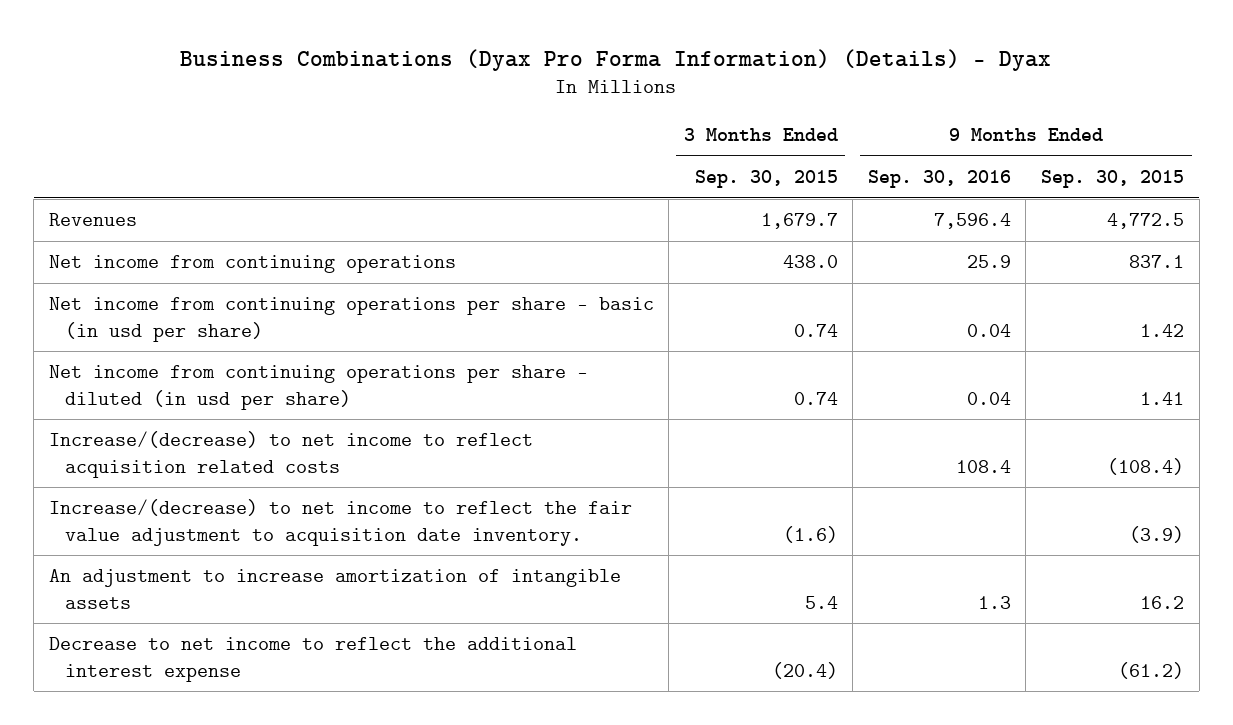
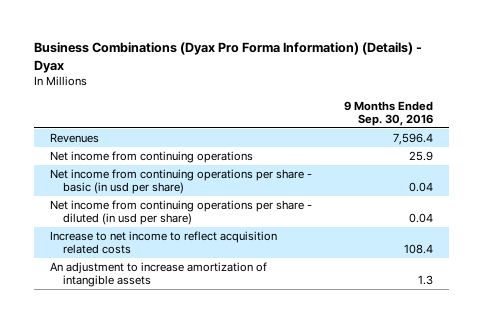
- | 3 Months Ended Sep. 30, 2015 | 9 Months Ended Sep. 30, 2016 | 9 Months Ended Sep. 30, 2015
+ | 9 Months Ended Sep. 30, 2016
- Increase/(decrease) to net income to reflect acquisition related costs | | 108.4 | (108.4)
- Increase/(decrease) to net income to reflect the fair value adjustment to acquisition date inventory. | (1.6) | | (3.9)
+ Increase to net income to reflect acquisition related costs | 108.4
- Decrease to net income to reflect the additional interest expense | (20.4) | | (61.2)

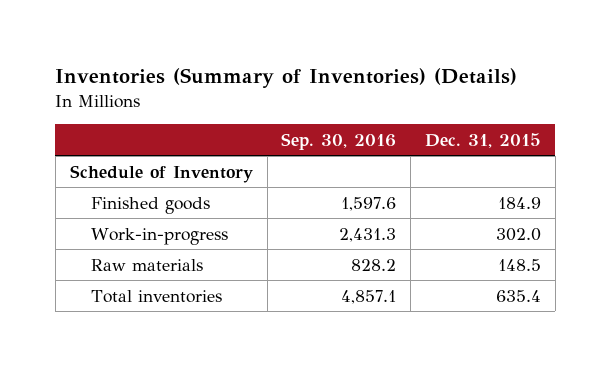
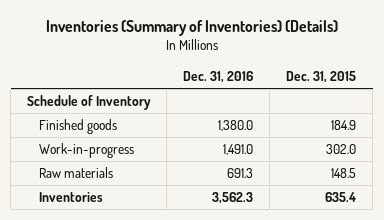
- | Sep. 30, 2016 | Dec. 31, 2015
+ | Dec. 31, 2016 | Dec. 31, 2015
- Total inventories | 4,857.1 | 635.4
+ Inventories | 3,562.3 | 635.4

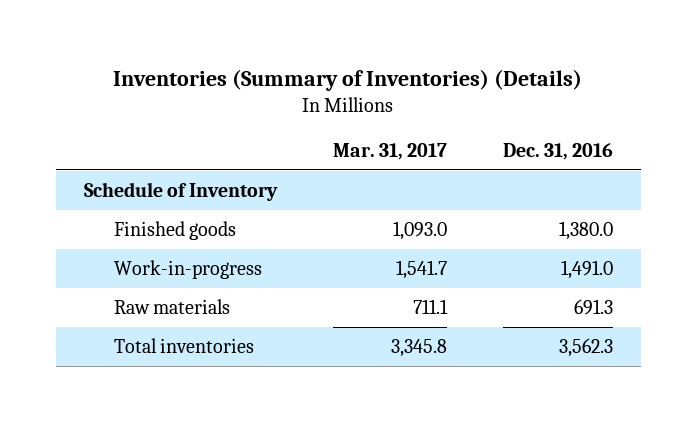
- | Dec. 31, 2016 | Dec. 31, 2015
+ | Mar. 31, 2017 | Dec. 31, 2016
- Inventories | 3,562.3 | 635.4
+ Total inventories | 3,345.8 | 3,562.3

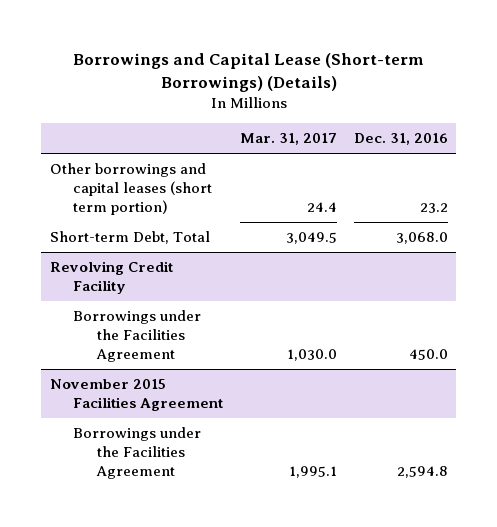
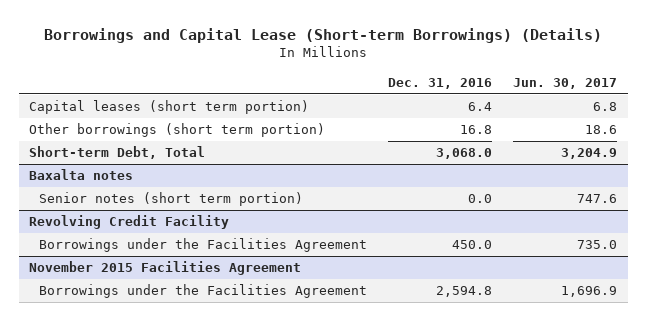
- | Mar. 31, 2017 | Dec. 31, 2016
+ | Dec. 31, 2016 | Jun. 30, 2017
- Other borrowings and capital leases (short term portion) | 24.4 | 23.2
+ Capital leases (short term portion) | 6.4 | 6.8
+ Other borrowings (short term portion) | 16.8 | 18.6
+ Baxalta notes
+ Senior notes (short term portion) | 0.0 | 747.6

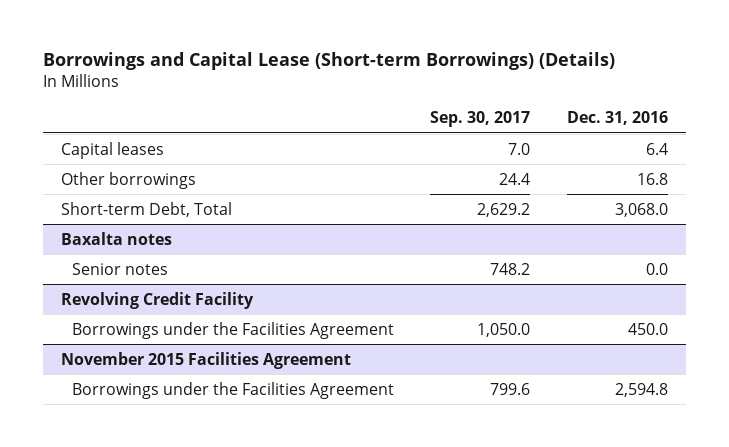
- | Dec. 31, 2016 | Jun. 30, 2017
+ | Sep. 30, 2017 | Dec. 31, 2016
- Capital leases (short term portion) | 6.4 | 6.8
- Other borrowings (short term portion) | 16.8 | 18.6
+ Capital leases | 7.0 | 6.4
+ Other borrowings | 24.4 | 16.8
@ Baxalta notes
- Senior notes (short term portion) | 0.0 | 747.6
+ Senior notes | 748.2 | 0.0

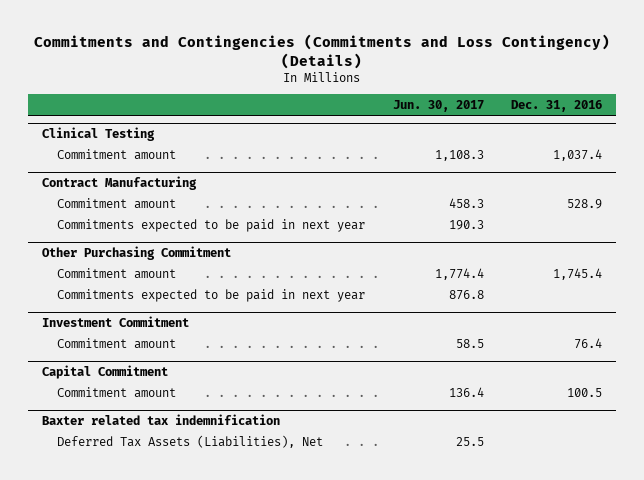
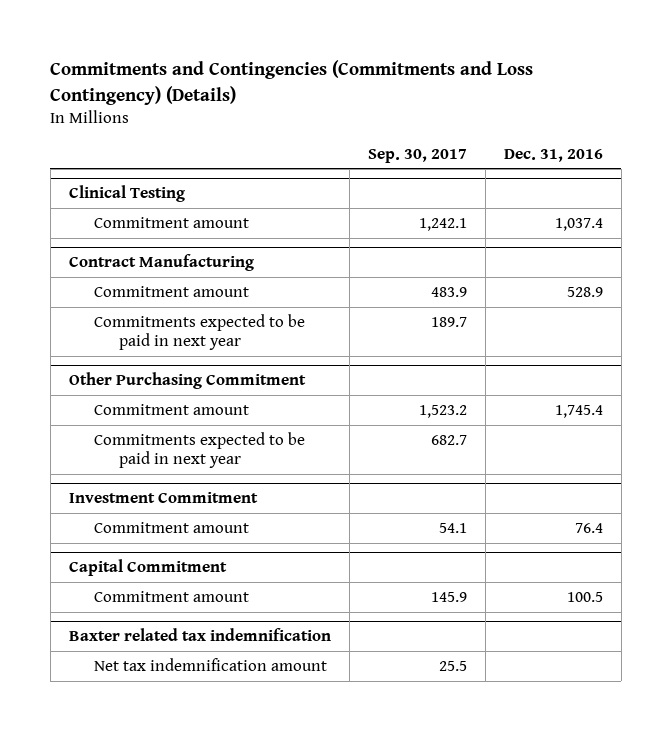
- | Jun. 30, 2017 | Dec. 31, 2016
+ | Sep. 30, 2017 | Dec. 31, 2016
@ Baxter related tax indemnification
- Deferred Tax Assets (Liabilities), Net | 25.5 |
+ Net tax indemnification amount | 25.5 |

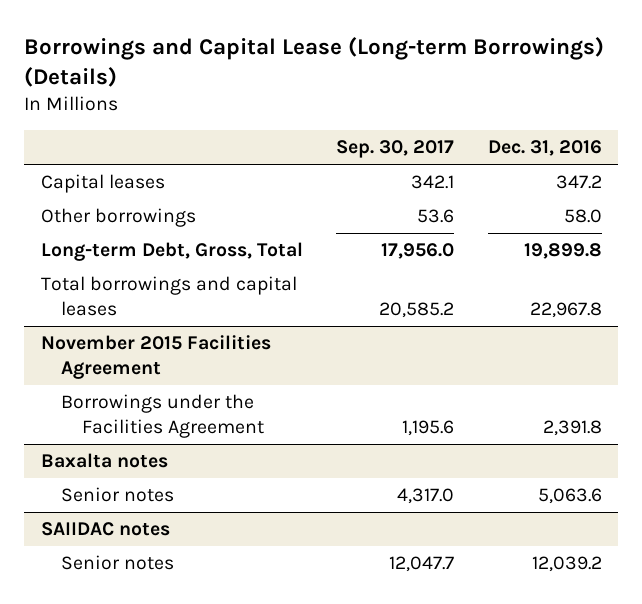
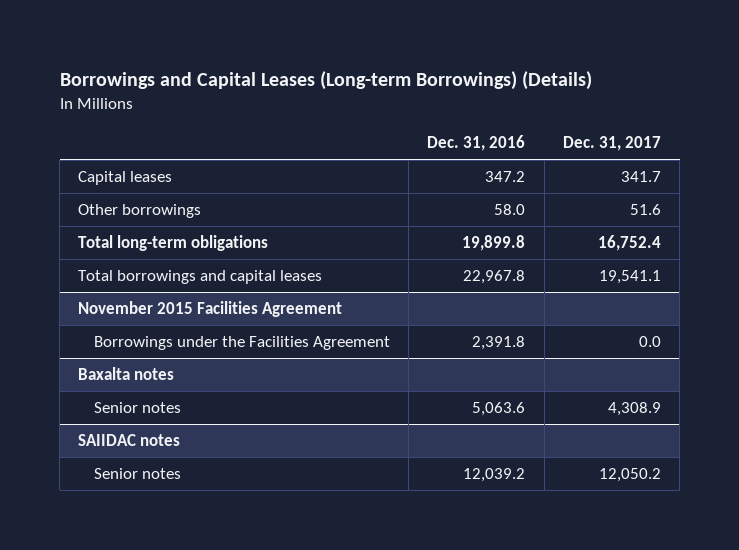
- Borrowings and Capital Lease (Long-term Borrowings) (Details)
+ Borrowings and Capital Leases (Long-term Borrowings) (Details)
- | Sep. 30, 2017 | Dec. 31, 2016
+ | Dec. 31, 2016 | Dec. 31, 2017
- Long-term Debt, Gross, Total | 17,956.0 | 19,899.8
+ Total long-term obligations | 19,899.8 | 16,752.4

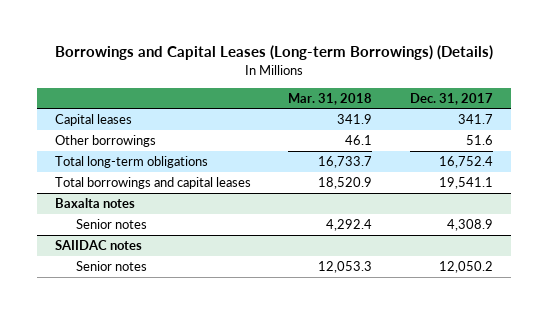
- | Dec. 31, 2016 | Dec. 31, 2017
+ | Mar. 31, 2018 | Dec. 31, 2017
- November 2015 Facilities Agreement
- Borrowings under the Facilities Agreement | 2,391.8 | 0.0

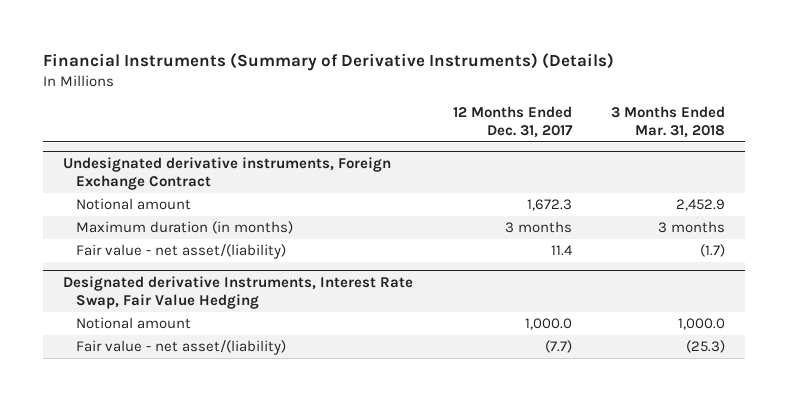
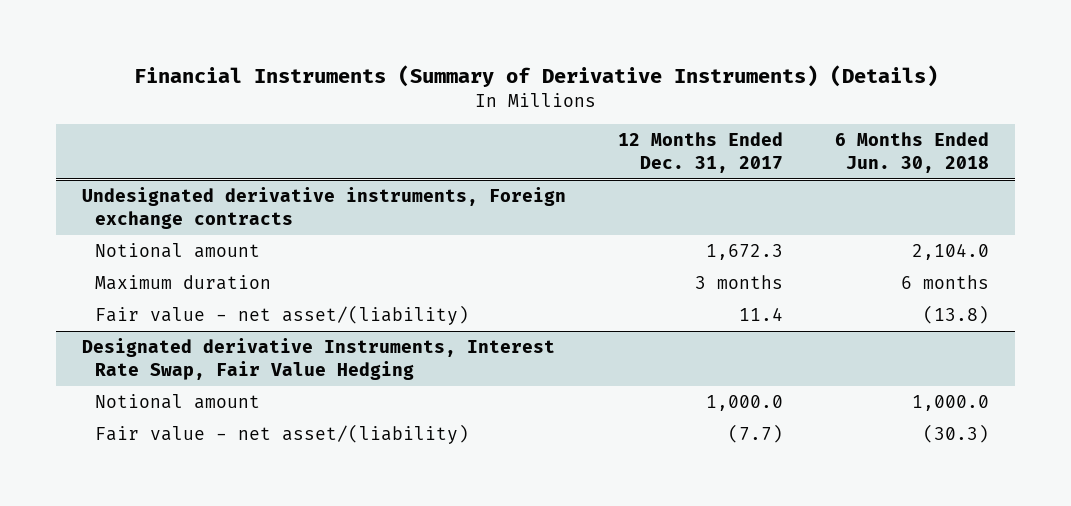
- | 12 Months Ended Dec. 31, 2017 | 3 Months Ended Mar. 31, 2018
+ | 12 Months Ended Dec. 31, 2017 | 6 Months Ended Jun. 30, 2018
- Undesignated derivative instruments, Foreign Exchange Contract
+ Undesignated derivative instruments, Foreign exchange contracts
- Maximum duration (in months) | 3 months | 3 months
+ Maximum duration | 3 months | 6 months

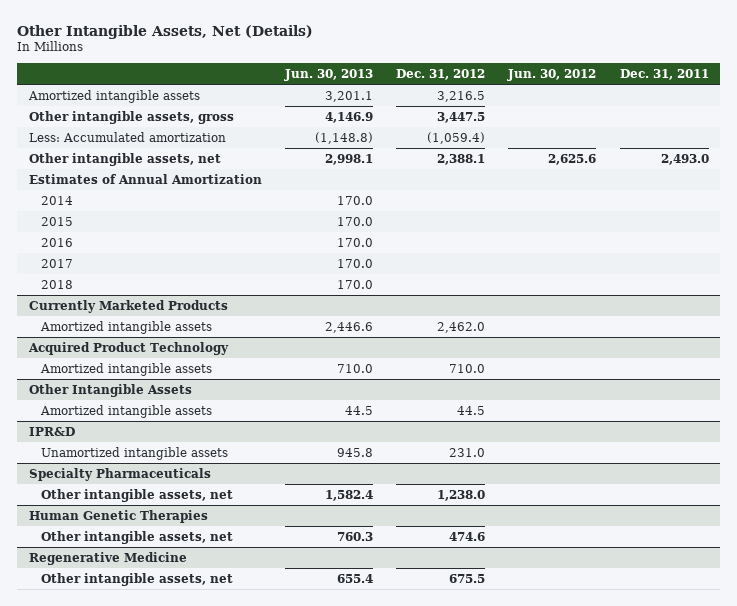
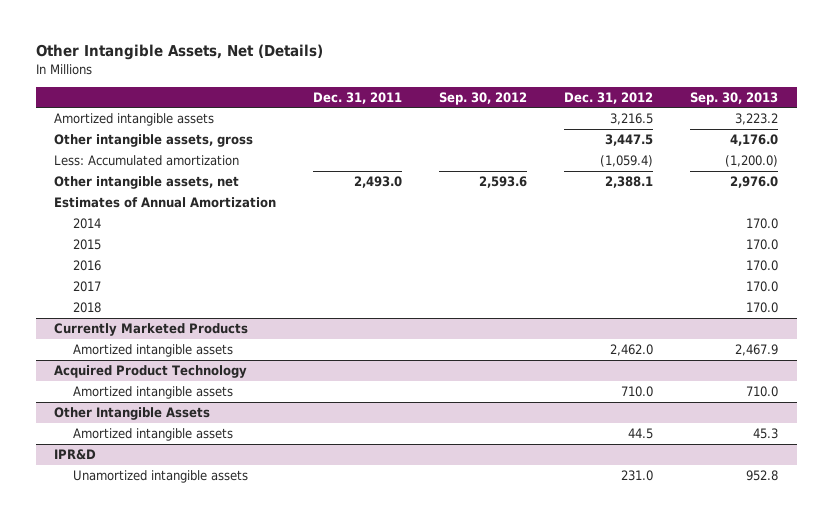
- | Jun. 30, 2013 | Dec. 31, 2012 | Jun. 30, 2012 | Dec. 31, 2011
+ | Dec. 31, 2011 | Sep. 30, 2012 | Dec. 31, 2012 | Sep. 30, 2013
- Specialty Pharmaceuticals
- Other intangible assets, net | 1,582.4 | 1,238.0 | |
- Human Genetic Therapies
- Other intangible assets, net | 760.3 | 474.6 | |
- Regenerative Medicine
- Other intangible assets, net | 655.4 | 675.5 | |

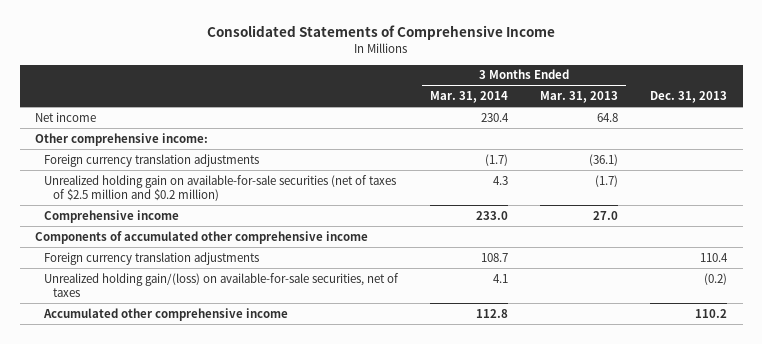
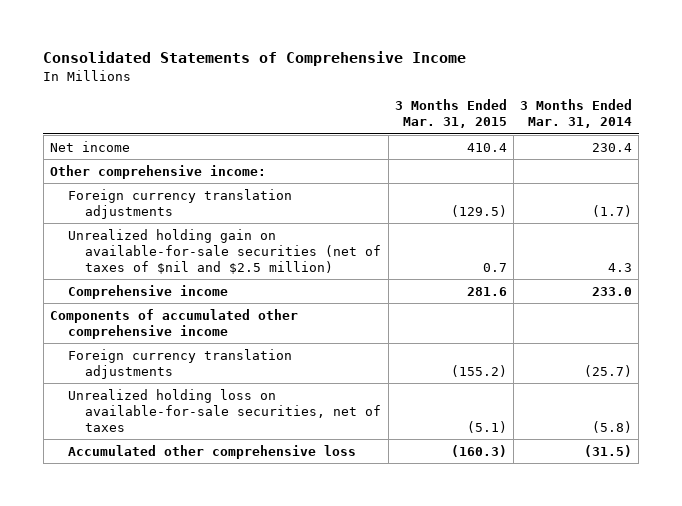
- | 3 Months Ended Mar. 31, 2014 | 3 Months Ended Mar. 31, 2013 | Dec. 31, 2013
+ | 3 Months Ended Mar. 31, 2015 | 3 Months Ended Mar. 31, 2014
- Unrealized holding gain on available-for-sale securities (net of taxes of $2.5 million and $0.2 million) | 4.3 | (1.7) |
+ Unrealized holding gain on available-for-sale securities (net of taxes of $nil and $2.5 million) | 0.7 | 4.3
- Foreign currency translation adjustments | 108.7 | | 110.4
- Unrealized holding gain/(loss) on available-for-sale securities, net of taxes | 4.1 | | (0.2)
- Accumulated other comprehensive income | 112.8 | | 110.2
+ Foreign currency translation adjustments | (155.2) | (25.7)
+ Unrealized holding loss on available-for-sale securities, net of taxes | (5.1) | (5.8)
+ Accumulated other comprehensive loss | (160.3) | (31.5)

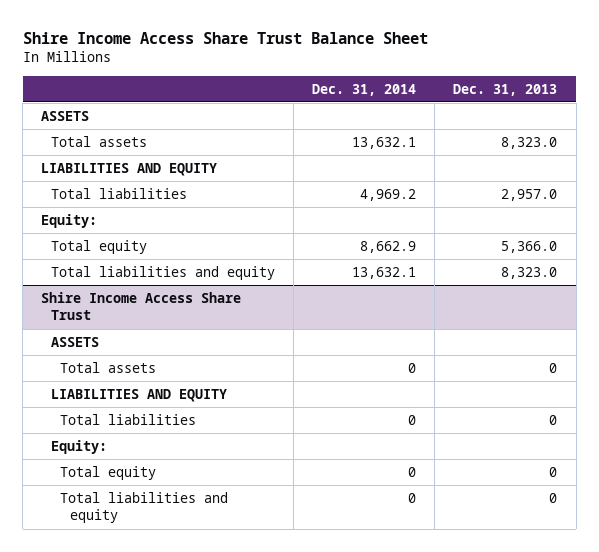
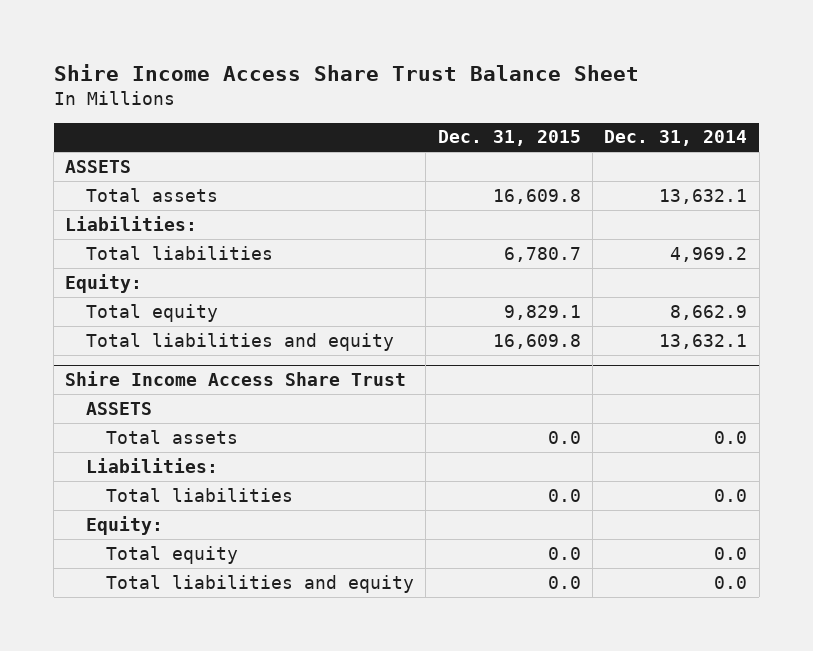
- | Dec. 31, 2014 | Dec. 31, 2013
+ | Dec. 31, 2015 | Dec. 31, 2014
- LIABILITIES AND EQUITY
+ Liabilities:
@ Shire Income Access Share Trust
- Total assets | 0 | 0
- LIABILITIES AND EQUITY
- Total liabilities | 0 | 0
+ Total assets | 0.0 | 0.0
+ Liabilities:
+ Total liabilities | 0.0 | 0.0
- Total equity | 0 | 0
- Total liabilities and equity | 0 | 0
+ Total equity | 0.0 | 0.0
+ Total liabilities and equity | 0.0 | 0.0

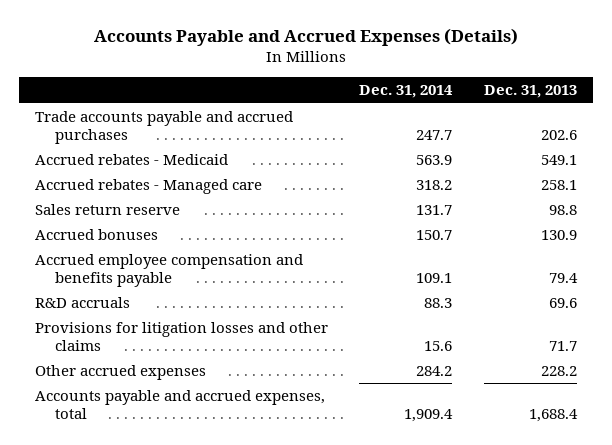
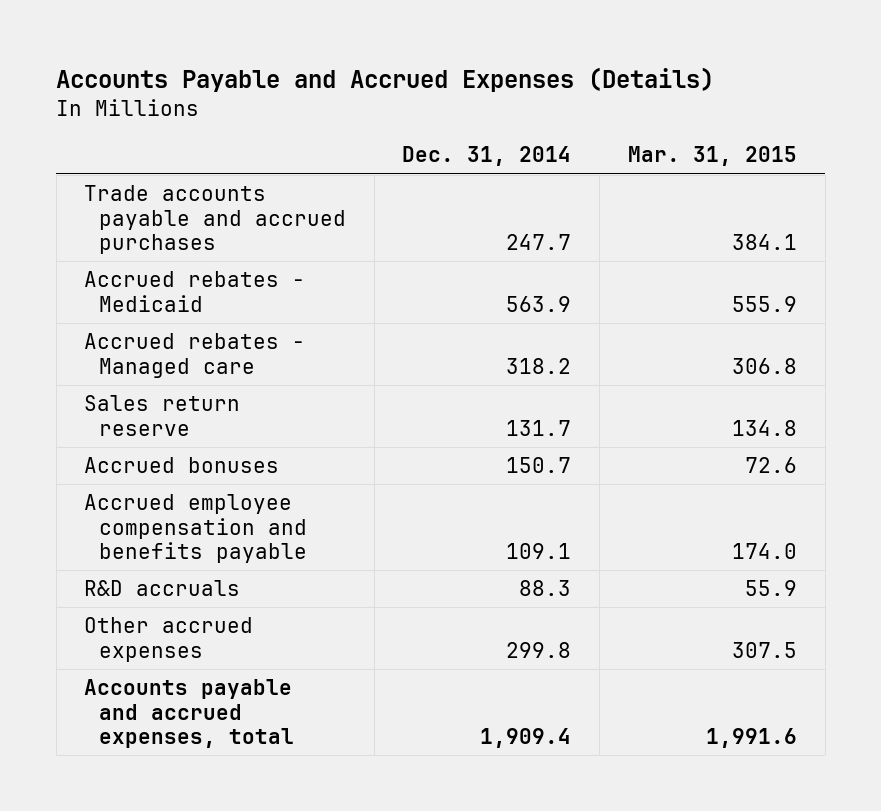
- | Dec. 31, 2014 | Dec. 31, 2013
+ | Dec. 31, 2014 | Mar. 31, 2015
- Provisions for litigation losses and other claims | 15.6 | 71.7
- Other accrued expenses | 284.2 | 228.2
+ Other accrued expenses | 299.8 | 307.5

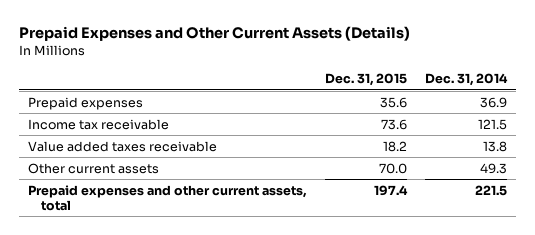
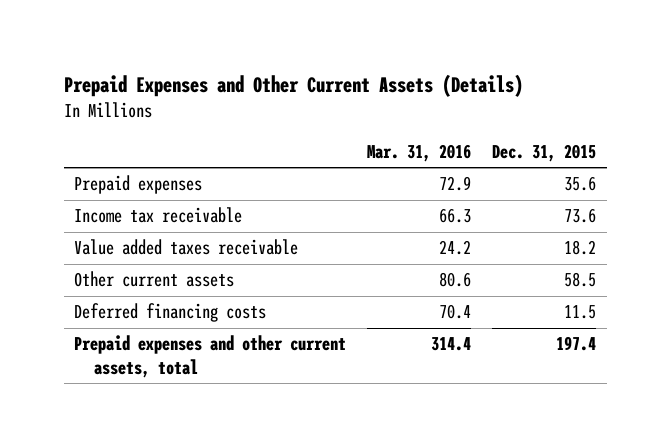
- | Dec. 31, 2015 | Dec. 31, 2014
+ | Mar. 31, 2016 | Dec. 31, 2015
- Other current assets | 70.0 | 49.3
+ Other current assets | 80.6 | 58.5
+ Deferred financing costs | 70.4 | 11.5

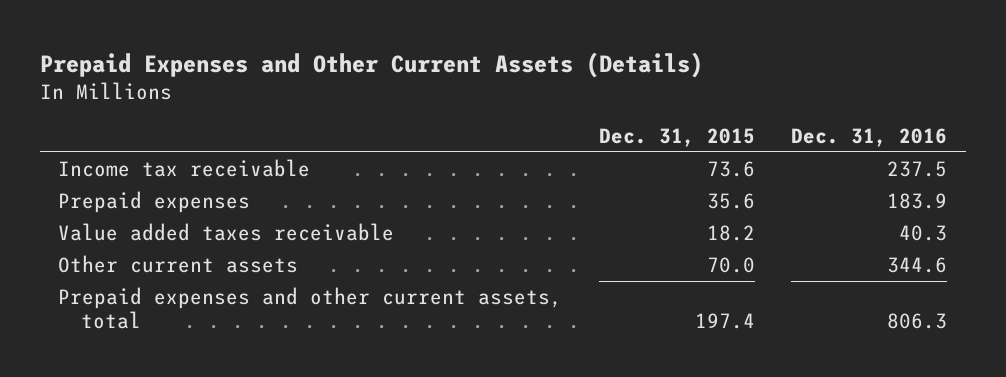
- | Mar. 31, 2016 | Dec. 31, 2015
+ | Dec. 31, 2015 | Dec. 31, 2016
moved down: Prepaid expenses | 35.6 | 183.9
- Other current assets | 80.6 | 58.5
- Deferred financing costs | 70.4 | 11.5
+ Other current assets | 70.0 | 344.6

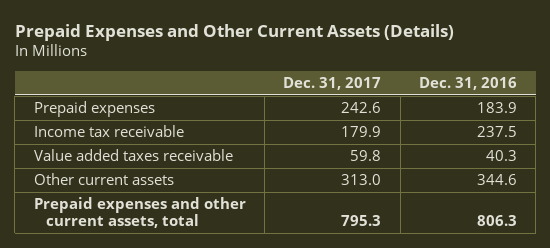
- | Dec. 31, 2015 | Dec. 31, 2016
+ | Dec. 31, 2017 | Dec. 31, 2016
moved down: Income tax receivable | 179.9 | 237.5

